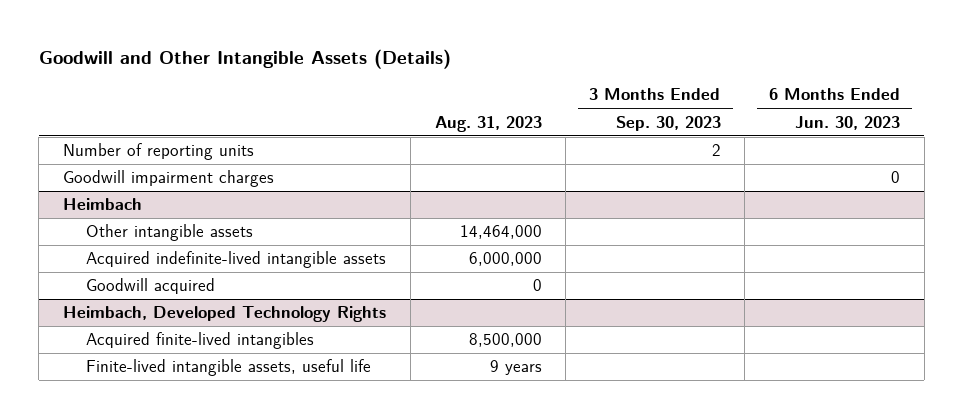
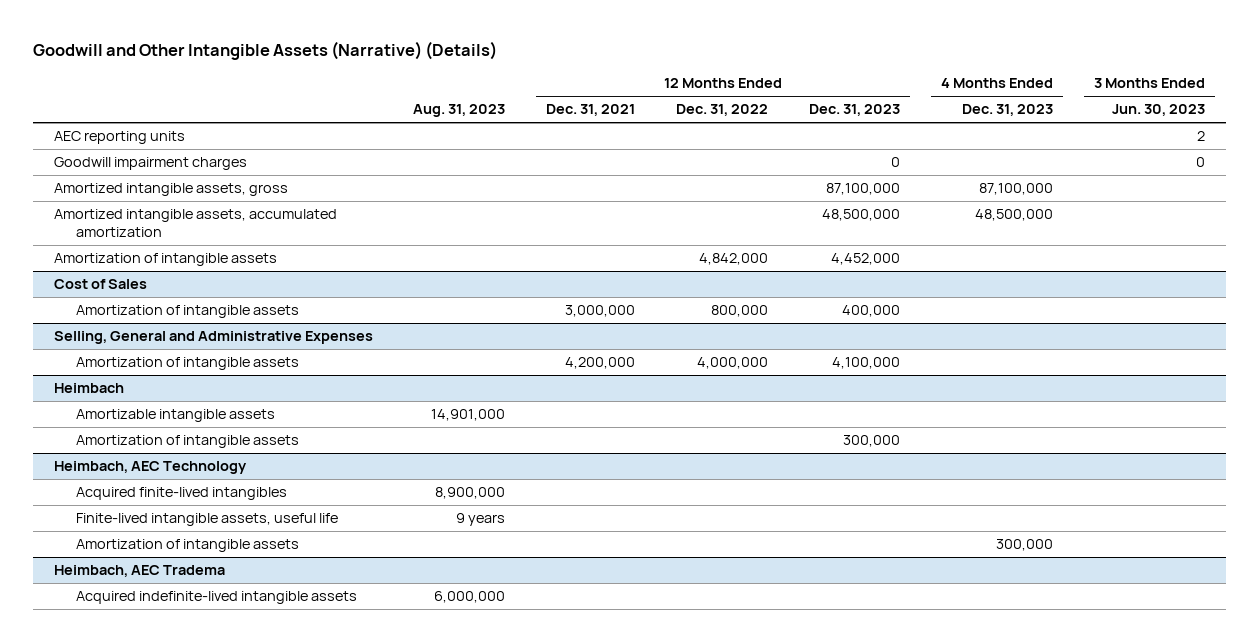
- Goodwill and Other Intangible Assets (Details)
+ Goodwill and Other Intangible Assets (Narrative) (Details)
- | Aug. 31, 2023 | 3 Months Ended Sep. 30, 2023 | 6 Months Ended Jun. 30, 2023
+ | Aug. 31, 2023 | 12 Months Ended Dec. 31, 2021 | 12 Months Ended Dec. 31, 2022 | 12 Months Ended Dec. 31, 2023 | 4 Months Ended Dec. 31, 2023 | 3 Months Ended Jun. 30, 2023
- Number of reporting units | | 2 |
+ AEC reporting units | | | | | | 2
+ Amortized intangible assets, gross | | | | 87,100,000 | 87,100,000 |
+ Amortized intangible assets, accumulated amortization | | | | 48,500,000 | 48,500,000 |
+ Amortization of intangible assets | | | 4,842,000 | 4,452,000 | |
+ Cost of Sales
+ Amortization of intangible assets | | 3,000,000 | 800,000 | 400,000 | |
+ Selling, General and Administrative Expenses
+ Amortization of intangible assets | | 4,200,000 | 4,000,000 | 4,100,000 | |
@ Heimbach
- Other intangible assets | 14,464,000 | |
- Acquired indefinite-lived intangible assets | 6,000,000 | |
- Goodwill acquired | 0 | |
- Heimbach, Developed Technology Rights
- Acquired finite-lived intangibles | 8,500,000 | |
@ Heimbach
+ Amortizable intangible assets | 14,901,000 | | | | |
+ Amortization of intangible assets | | | | 300,000 | |
+ Heimbach, AEC Technology
+ Acquired finite-lived intangibles | 8,900,000 | | | | |
+ Amortization of intangible assets | | | | | 300,000 |
+ Heimbach, AEC Tradema
+ Acquired indefinite-lived intangible assets | 6,000,000 | | | | |

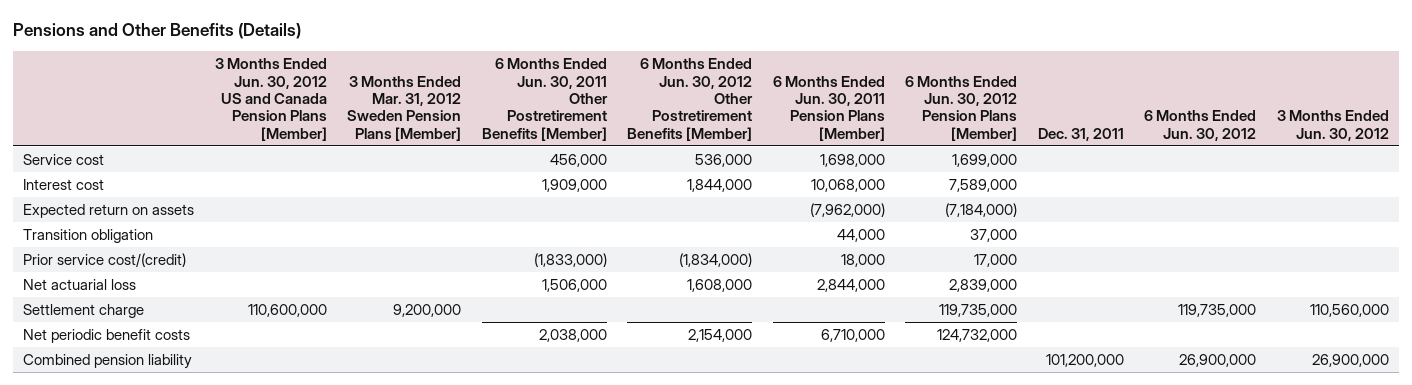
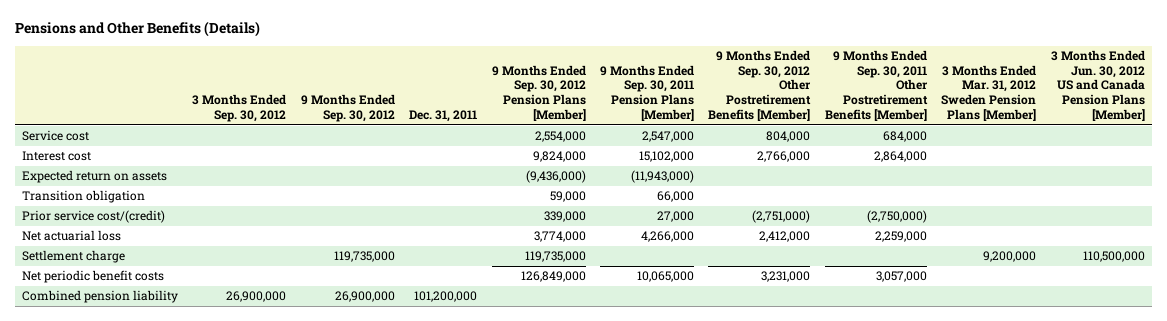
- | 3 Months Ended Jun. 30, 2012 US and Canada Pension Plans [Member] | 3 Months Ended Mar. 31, 2012 Sweden Pension Plans [Member] | 6 Months Ended Jun. 30, 2011 Other Postretirement Benefits [Member] | 6 Months Ended Jun. 30, 2012 Other Postretirement Benefits [Member] | 6 Months Ended Jun. 30, 2011 Pension Plans [Member] | 6 Months Ended Jun. 30, 2012 Pension Plans [Member] | Dec. 31, 2011 | 6 Months Ended Jun. 30, 2012 | 3 Months Ended Jun. 30, 2012
+ | 3 Months Ended Sep. 30, 2012 | 9 Months Ended Sep. 30, 2012 | Dec. 31, 2011 | 9 Months Ended Sep. 30, 2012 Pension Plans [Member] | 9 Months Ended Sep. 30, 2011 Pension Plans [Member] | 9 Months Ended Sep. 30, 2012 Other Postretirement Benefits [Member] | 9 Months Ended Sep. 30, 2011 Other Postretirement Benefits [Member] | 3 Months Ended Mar. 31, 2012 Sweden Pension Plans [Member] | 3 Months Ended Jun. 30, 2012 US and Canada Pension Plans [Member]
- Settlement charge | 110,600,000 | 9,200,000 | | | | 119,735,000 | | 119,735,000 | 110,560,000
+ Settlement charge | | 119,735,000 | | 119,735,000 | | | | 9,200,000 | 110,500,000

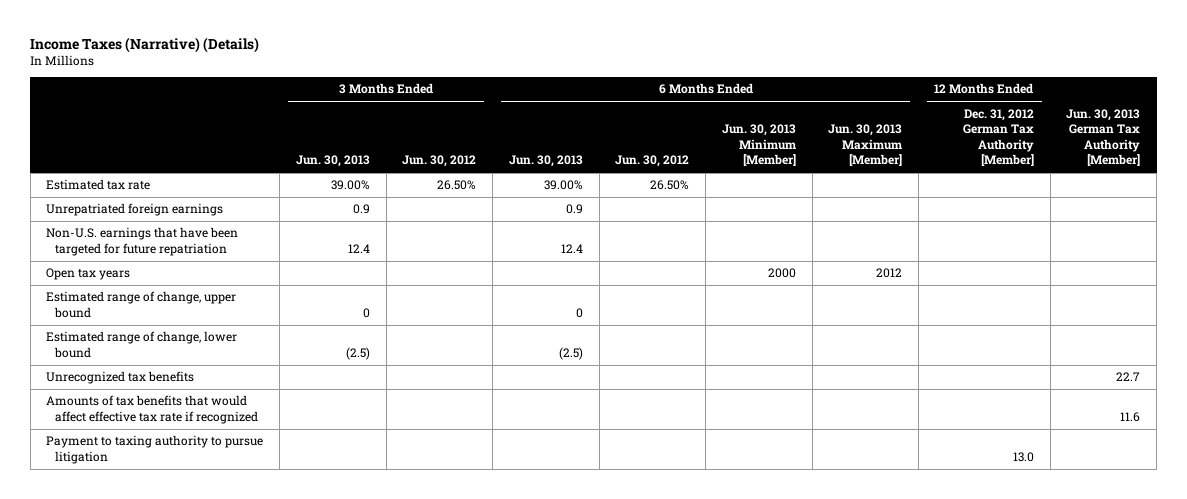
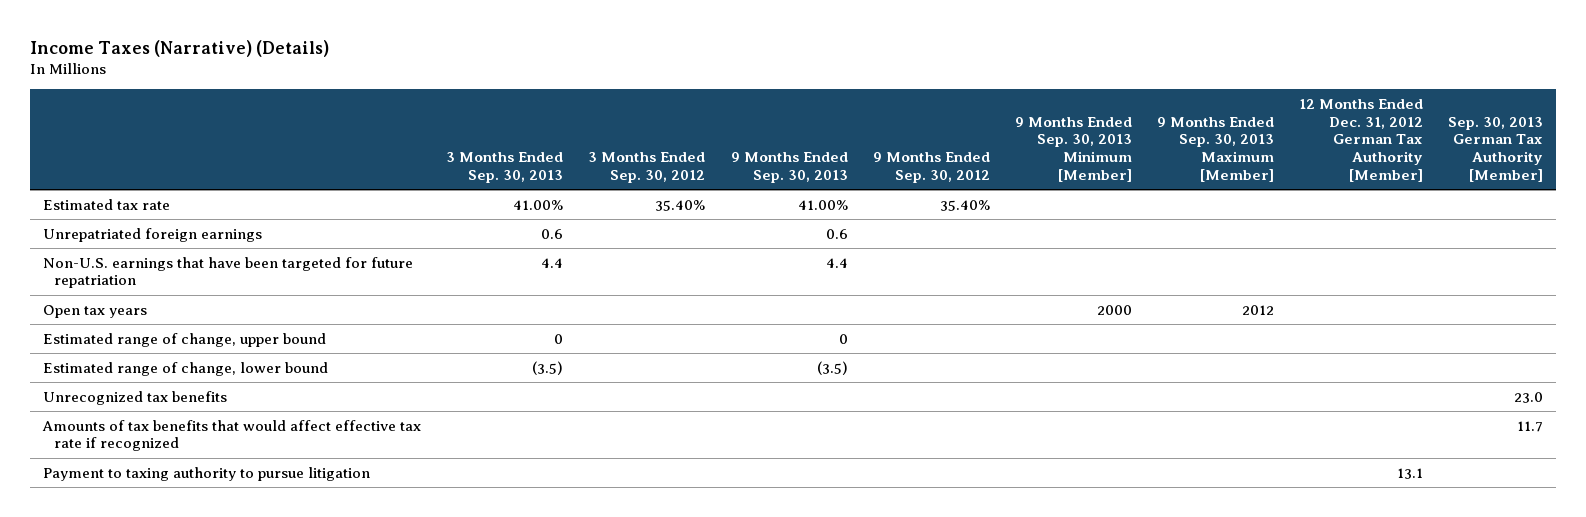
- | 3 Months Ended Jun. 30, 2013 | 3 Months Ended Jun. 30, 2012 | 6 Months Ended Jun. 30, 2013 | 6 Months Ended Jun. 30, 2012 | 6 Months Ended Jun. 30, 2013 Minimum [Member] | 6 Months Ended Jun. 30, 2013 Maximum [Member] | 12 Months Ended Dec. 31, 2012 German Tax Authority [Member] | Jun. 30, 2013 German Tax Authority [Member]
+ | 3 Months Ended Sep. 30, 2013 | 3 Months Ended Sep. 30, 2012 | 9 Months Ended Sep. 30, 2013 | 9 Months Ended Sep. 30, 2012 | 9 Months Ended Sep. 30, 2013 Minimum [Member] | 9 Months Ended Sep. 30, 2013 Maximum [Member] | 12 Months Ended Dec. 31, 2012 German Tax Authority [Member] | Sep. 30, 2013 German Tax Authority [Member]
- Payment to taxing authority to pursue litigation | | | | | | | 13.0 |
+ Payment to taxing authority to pursue litigation | | | | | | | 13.1 |

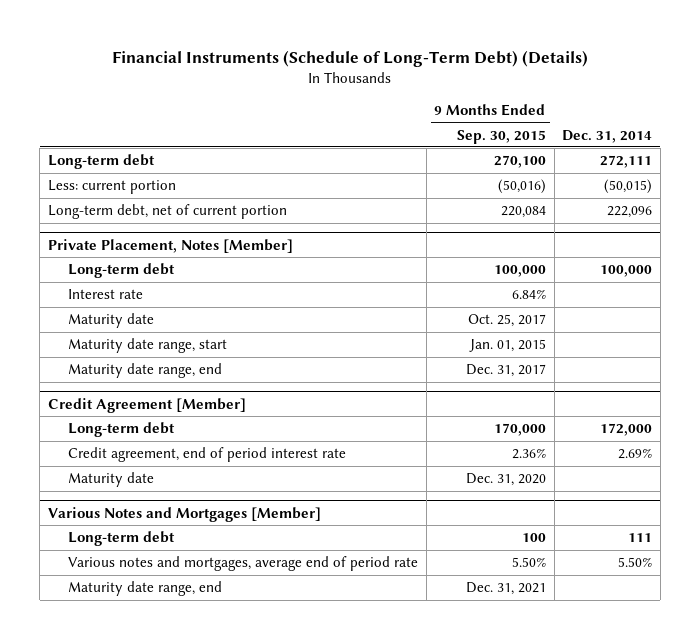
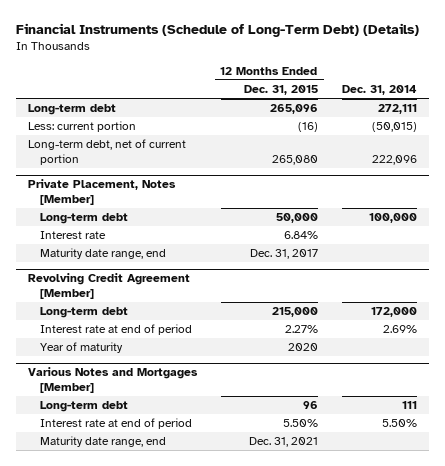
- | 9 Months Ended Sep. 30, 2015 | Dec. 31, 2014
+ | 12 Months Ended Dec. 31, 2015 | Dec. 31, 2014
@ Private Placement, Notes [Member]
- Maturity date | Oct. 25, 2017 |
- Maturity date range, start | Jan. 01, 2015 |
- Credit Agreement [Member]
+ Revolving Credit Agreement [Member]
- Credit agreement, end of period interest rate | 2.36% | 2.69%
- Maturity date | Dec. 31, 2020 |
+ Interest rate at end of period | 2.27% | 2.69%
+ Year of maturity | 2020 |
@ Various Notes and Mortgages [Member]
- Various notes and mortgages, average end of period rate | 5.50% | 5.50%
+ Interest rate at end of period | 5.50% | 5.50%

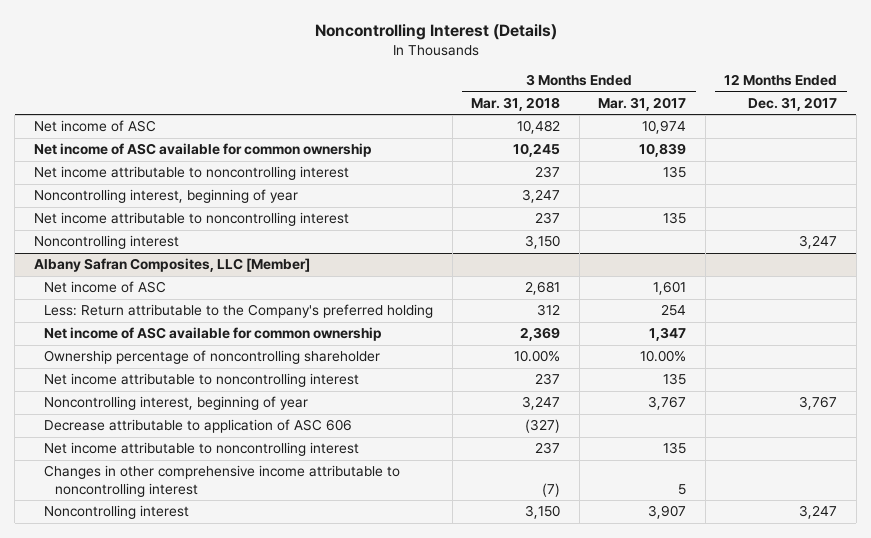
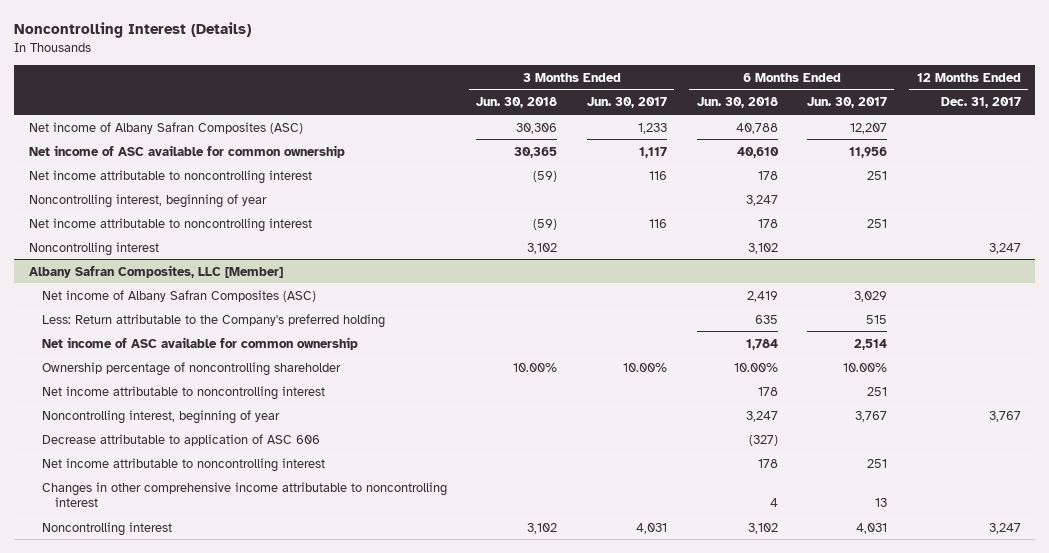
- | 3 Months Ended Mar. 31, 2018 | 3 Months Ended Mar. 31, 2017 | 12 Months Ended Dec. 31, 2017
+ | 3 Months Ended Jun. 30, 2018 | 3 Months Ended Jun. 30, 2017 | 6 Months Ended Jun. 30, 2018 | 6 Months Ended Jun. 30, 2017 | 12 Months Ended Dec. 31, 2017
- Net income of ASC | 10,482 | 10,974 |
+ Net income of Albany Safran Composites (ASC) | 30,306 | 1,233 | 40,788 | 12,207 |
@ Albany Safran Composites, LLC [Member]
- Net income of ASC | 2,681 | 1,601 |
+ Net income of Albany Safran Composites (ASC) | | | 2,419 | 3,029 |

